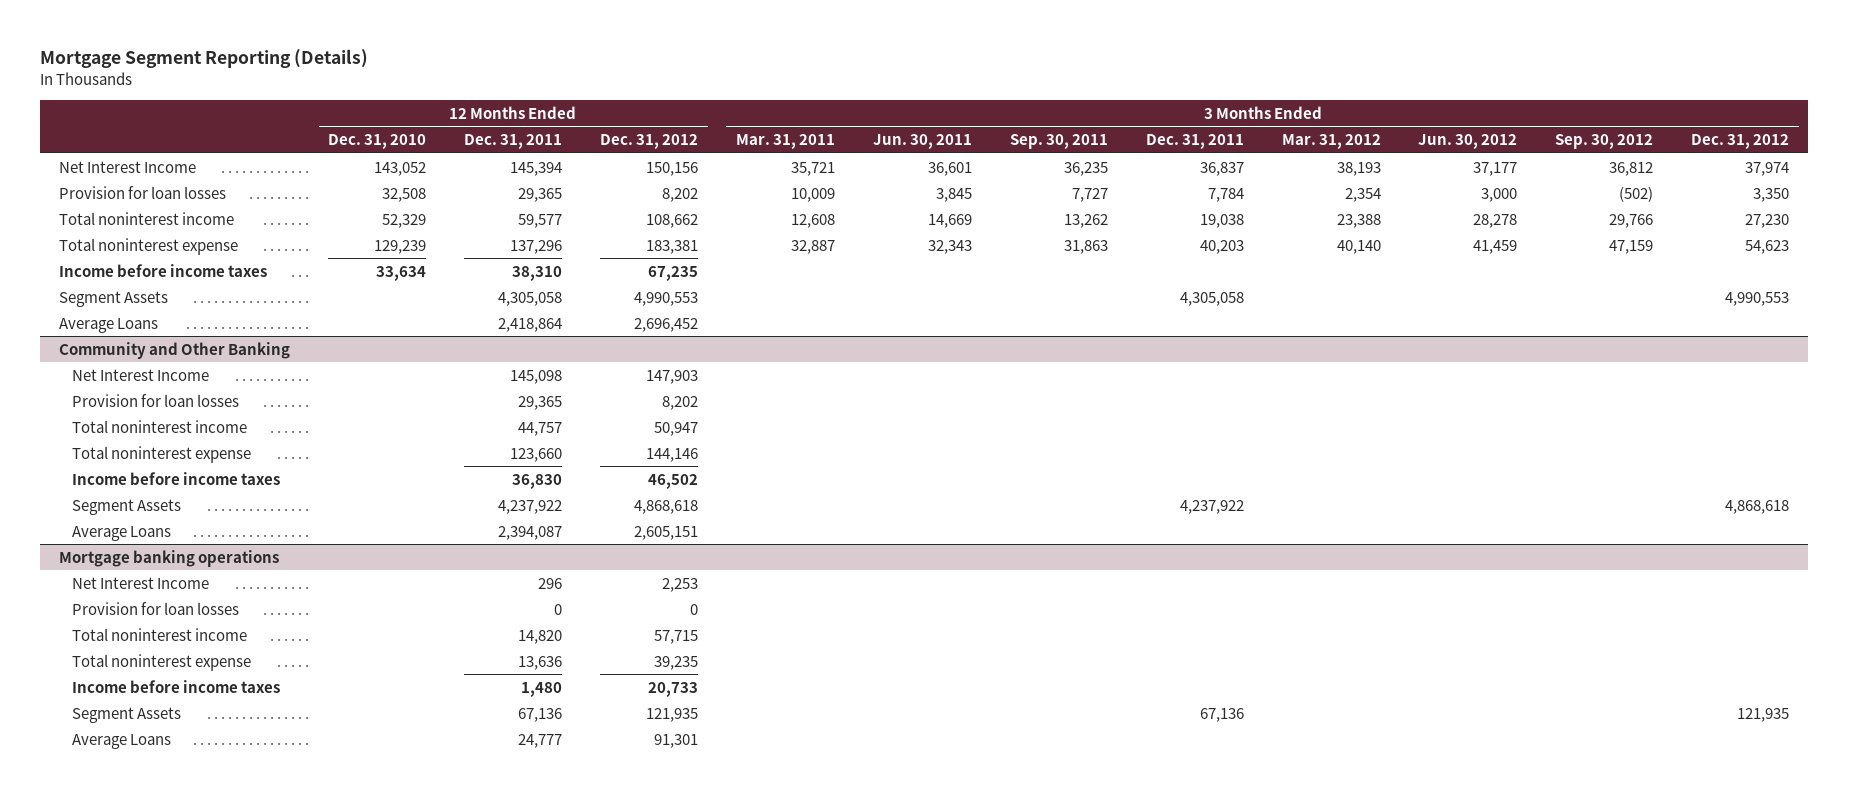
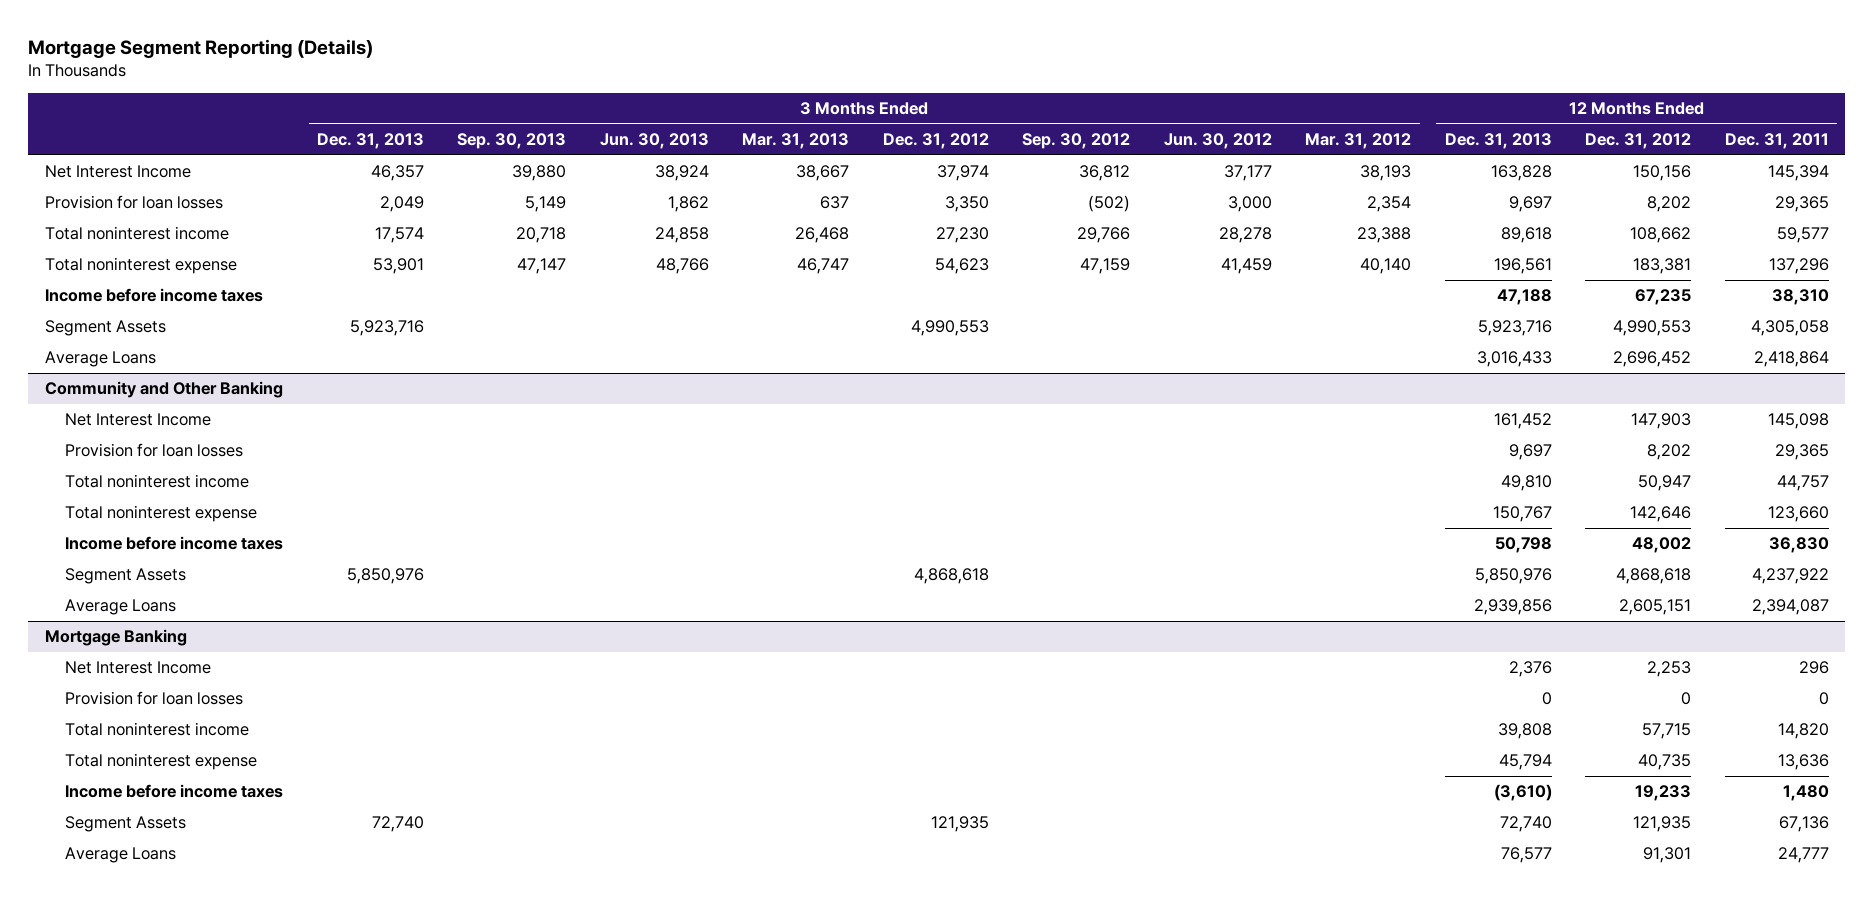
- | 12 Months Ended Dec. 31, 2010 | 12 Months Ended Dec. 31, 2011 | 12 Months Ended Dec. 31, 2012 | 3 Months Ended Mar. 31, 2011 | 3 Months Ended Jun. 30, 2011 | 3 Months Ended Sep. 30, 2011 | 3 Months Ended Dec. 31, 2011 | 3 Months Ended Mar. 31, 2012 | 3 Months Ended Jun. 30, 2012 | 3 Months Ended Sep. 30, 2012 | 3 Months Ended Dec. 31, 2012
+ | 3 Months Ended Dec. 31, 2013 | 3 Months Ended Sep. 30, 2013 | 3 Months Ended Jun. 30, 2013 | 3 Months Ended Mar. 31, 2013 | 3 Months Ended Dec. 31, 2012 | 3 Months Ended Sep. 30, 2012 | 3 Months Ended Jun. 30, 2012 | 3 Months Ended Mar. 31, 2012 | 12 Months Ended Dec. 31, 2013 | 12 Months Ended Dec. 31, 2012 | 12 Months Ended Dec. 31, 2011
@ Community and Other Banking
- Total noninterest expense | | 123,660 | 144,146 | | | | | | | |
- Income before income taxes | | 36,830 | 46,502 | | | | | | | |
+ Total noninterest expense | | | | | | | | | 150,767 | 142,646 | 123,660
+ Income before income taxes | | | | | | | | | 50,798 | 48,002 | 36,830
- Mortgage banking operations
+ Mortgage Banking
- Total noninterest expense | | 13,636 | 39,235 | | | | | | | |
- Income before income taxes | | 1,480 | 20,733 | | | | | | | |
+ Total noninterest expense | | | | | | | | | 45,794 | 40,735 | 13,636
+ Income before income taxes | | | | | | | | | (3,610) | 19,233 | 1,480

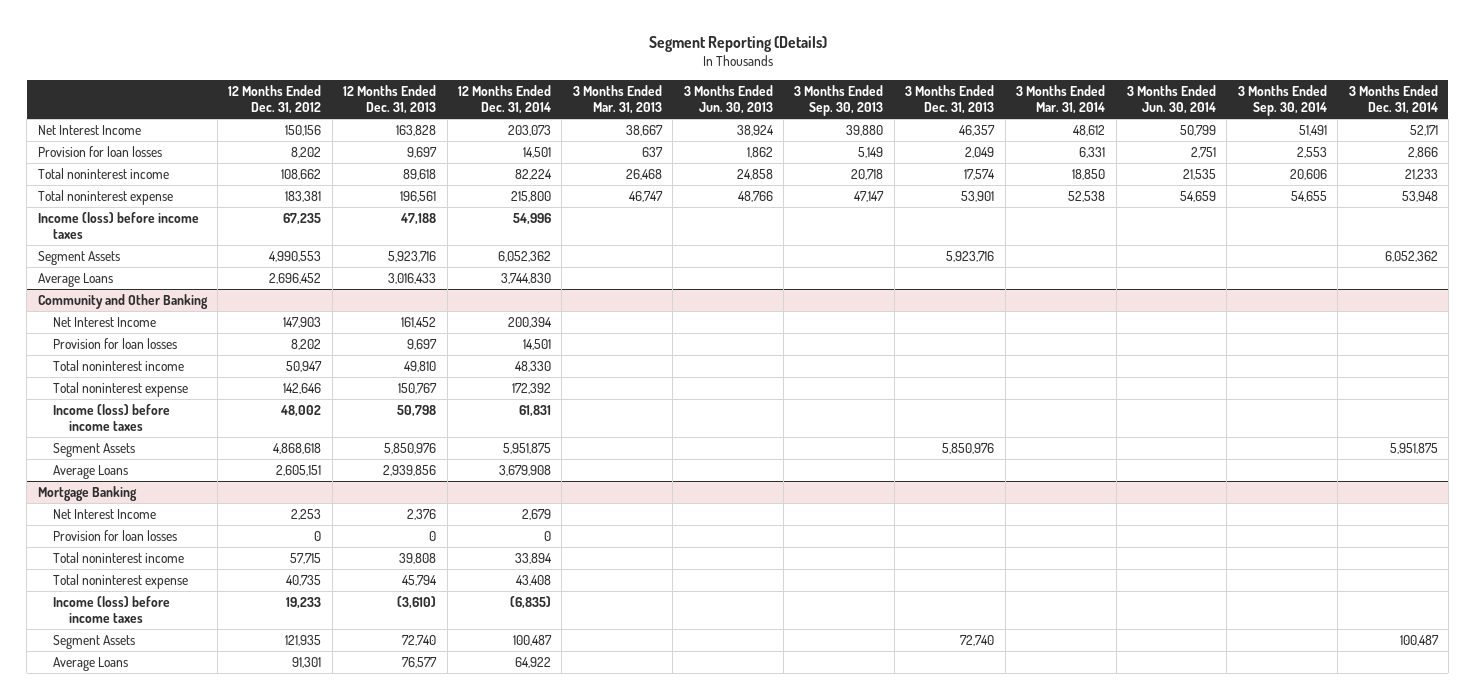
- Mortgage Segment Reporting (Details)
+ Segment Reporting (Details)
- | 3 Months Ended Dec. 31, 2013 | 3 Months Ended Sep. 30, 2013 | 3 Months Ended Jun. 30, 2013 | 3 Months Ended Mar. 31, 2013 | 3 Months Ended Dec. 31, 2012 | 3 Months Ended Sep. 30, 2012 | 3 Months Ended Jun. 30, 2012 | 3 Months Ended Mar. 31, 2012 | 12 Months Ended Dec. 31, 2013 | 12 Months Ended Dec. 31, 2012 | 12 Months Ended Dec. 31, 2011
+ | 12 Months Ended Dec. 31, 2012 | 12 Months Ended Dec. 31, 2013 | 12 Months Ended Dec. 31, 2014 | 3 Months Ended Mar. 31, 2013 | 3 Months Ended Jun. 30, 2013 | 3 Months Ended Sep. 30, 2013 | 3 Months Ended Dec. 31, 2013 | 3 Months Ended Mar. 31, 2014 | 3 Months Ended Jun. 30, 2014 | 3 Months Ended Sep. 30, 2014 | 3 Months Ended Dec. 31, 2014
- Income before income taxes | | | | | | | | | 47,188 | 67,235 | 38,310
+ Income (loss) before income taxes | 67,235 | 47,188 | 54,996 | | | | | | | |
@ Community and Other Banking
- Income before income taxes | | | | | | | | | 50,798 | 48,002 | 36,830
+ Income (loss) before income taxes | 48,002 | 50,798 | 61,831 | | | | | | | |
@ Mortgage Banking
- Income before income taxes | | | | | | | | | (3,610) | 19,233 | 1,480
+ Income (loss) before income taxes | 19,233 | (3,610) | (6,835) | | | | | | | |

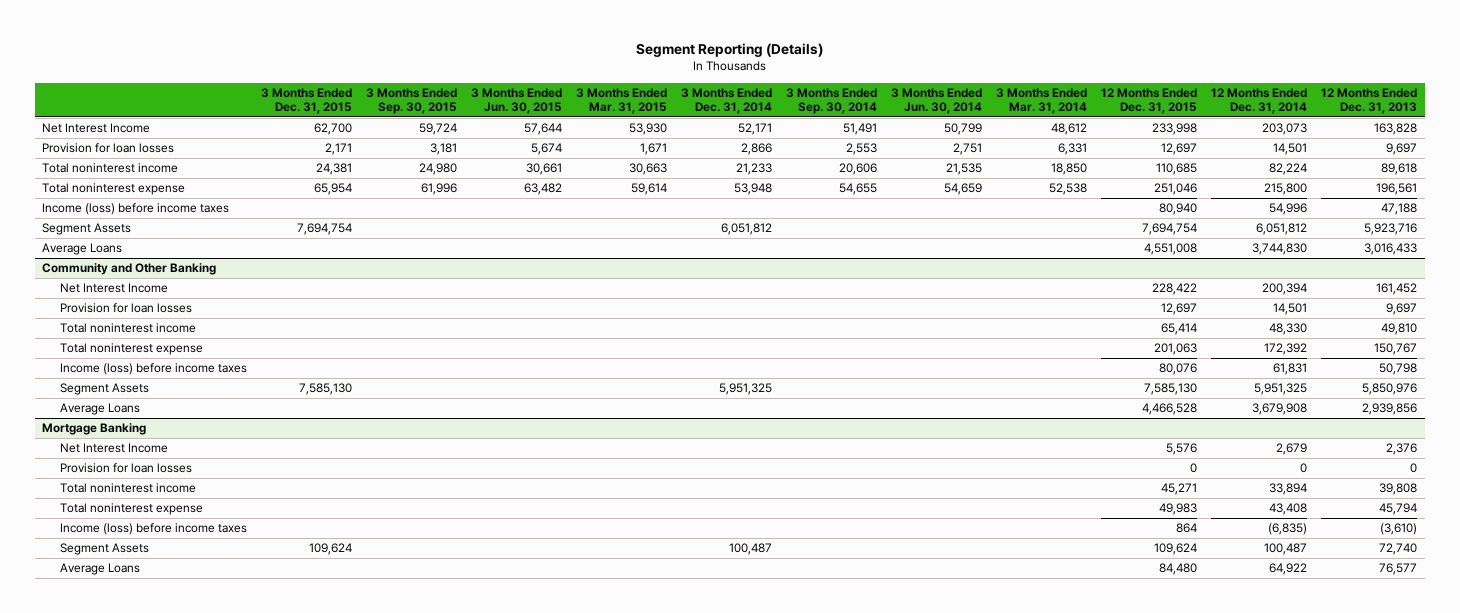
- | 12 Months Ended Dec. 31, 2012 | 12 Months Ended Dec. 31, 2013 | 12 Months Ended Dec. 31, 2014 | 3 Months Ended Mar. 31, 2013 | 3 Months Ended Jun. 30, 2013 | 3 Months Ended Sep. 30, 2013 | 3 Months Ended Dec. 31, 2013 | 3 Months Ended Mar. 31, 2014 | 3 Months Ended Jun. 30, 2014 | 3 Months Ended Sep. 30, 2014 | 3 Months Ended Dec. 31, 2014
+ | 3 Months Ended Dec. 31, 2015 | 3 Months Ended Sep. 30, 2015 | 3 Months Ended Jun. 30, 2015 | 3 Months Ended Mar. 31, 2015 | 3 Months Ended Dec. 31, 2014 | 3 Months Ended Sep. 30, 2014 | 3 Months Ended Jun. 30, 2014 | 3 Months Ended Mar. 31, 2014 | 12 Months Ended Dec. 31, 2015 | 12 Months Ended Dec. 31, 2014 | 12 Months Ended Dec. 31, 2013
- Segment Assets | 4,990,553 | 5,923,716 | 6,052,362 | | | | 5,923,716 | | | | 6,052,362
+ Segment Assets | 7,694,754 | | | | 6,051,812 | | | | 7,694,754 | 6,051,812 | 5,923,716
@ Community and Other Banking
- Segment Assets | 4,868,618 | 5,850,976 | 5,951,875 | | | | 5,850,976 | | | | 5,951,875
+ Segment Assets | 7,585,130 | | | | 5,951,325 | | | | 7,585,130 | 5,951,325 | 5,850,976

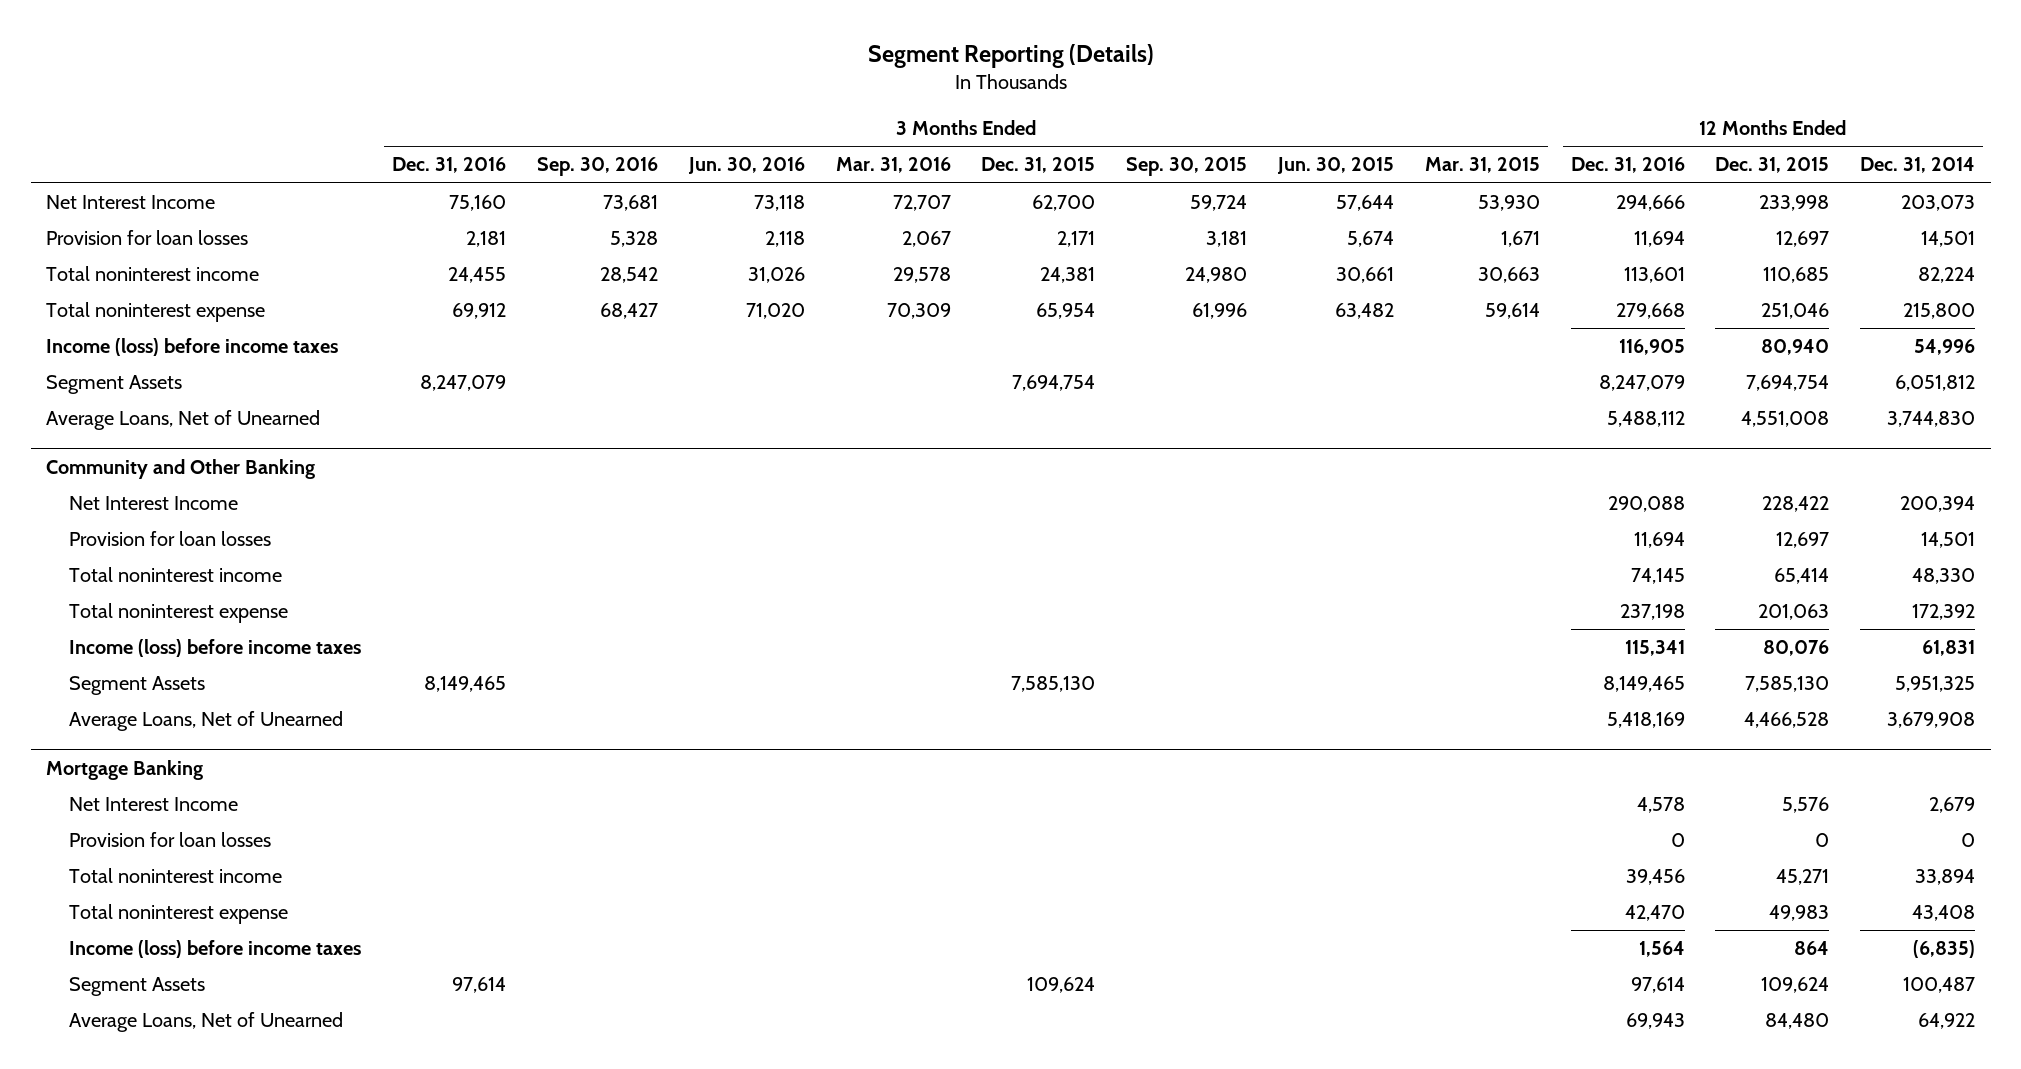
- | 3 Months Ended Dec. 31, 2015 | 3 Months Ended Sep. 30, 2015 | 3 Months Ended Jun. 30, 2015 | 3 Months Ended Mar. 31, 2015 | 3 Months Ended Dec. 31, 2014 | 3 Months Ended Sep. 30, 2014 | 3 Months Ended Jun. 30, 2014 | 3 Months Ended Mar. 31, 2014 | 12 Months Ended Dec. 31, 2015 | 12 Months Ended Dec. 31, 2014 | 12 Months Ended Dec. 31, 2013
+ | 3 Months Ended Dec. 31, 2016 | 3 Months Ended Sep. 30, 2016 | 3 Months Ended Jun. 30, 2016 | 3 Months Ended Mar. 31, 2016 | 3 Months Ended Dec. 31, 2015 | 3 Months Ended Sep. 30, 2015 | 3 Months Ended Jun. 30, 2015 | 3 Months Ended Mar. 31, 2015 | 12 Months Ended Dec. 31, 2016 | 12 Months Ended Dec. 31, 2015 | 12 Months Ended Dec. 31, 2014
- Average Loans | | | | | | | | | 4,551,008 | 3,744,830 | 3,016,433
+ Average Loans, Net of Unearned | | | | | | | | | 5,488,112 | 4,551,008 | 3,744,830
@ Community and Other Banking
- Average Loans | | | | | | | | | 4,466,528 | 3,679,908 | 2,939,856
+ Average Loans, Net of Unearned | | | | | | | | | 5,418,169 | 4,466,528 | 3,679,908
@ Mortgage Banking
- Average Loans | | | | | | | | | 84,480 | 64,922 | 76,577
+ Average Loans, Net of Unearned | | | | | | | | | 69,943 | 84,480 | 64,922

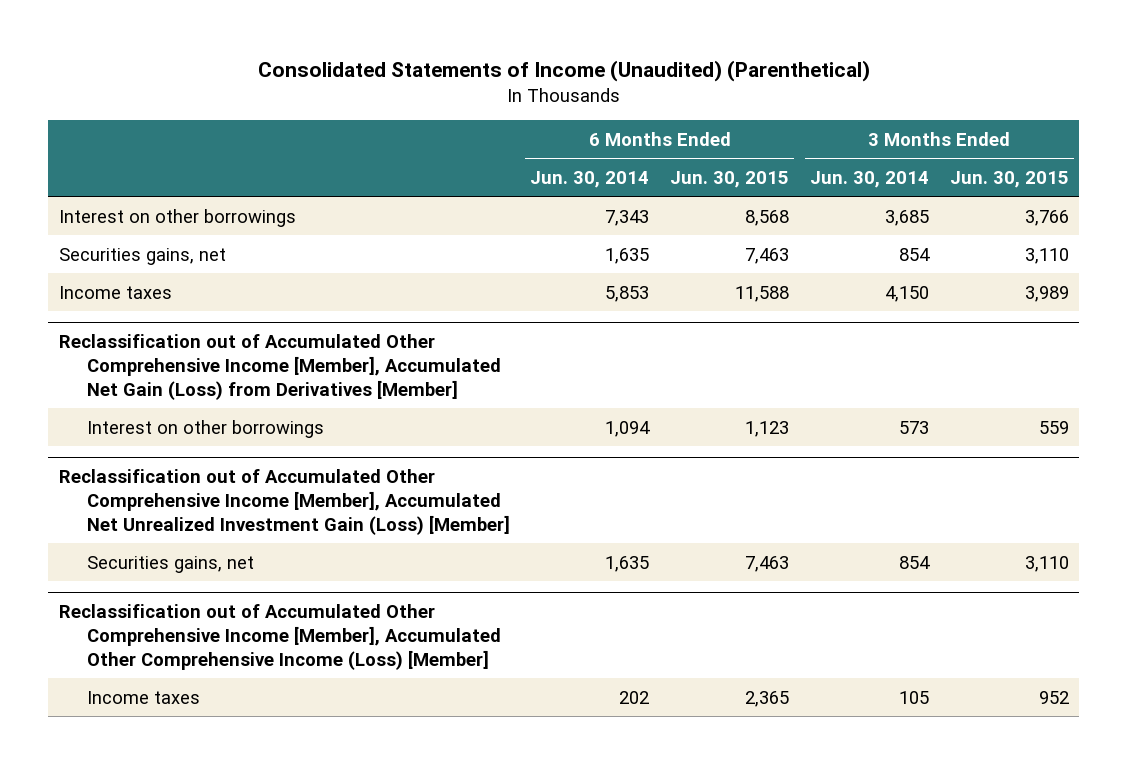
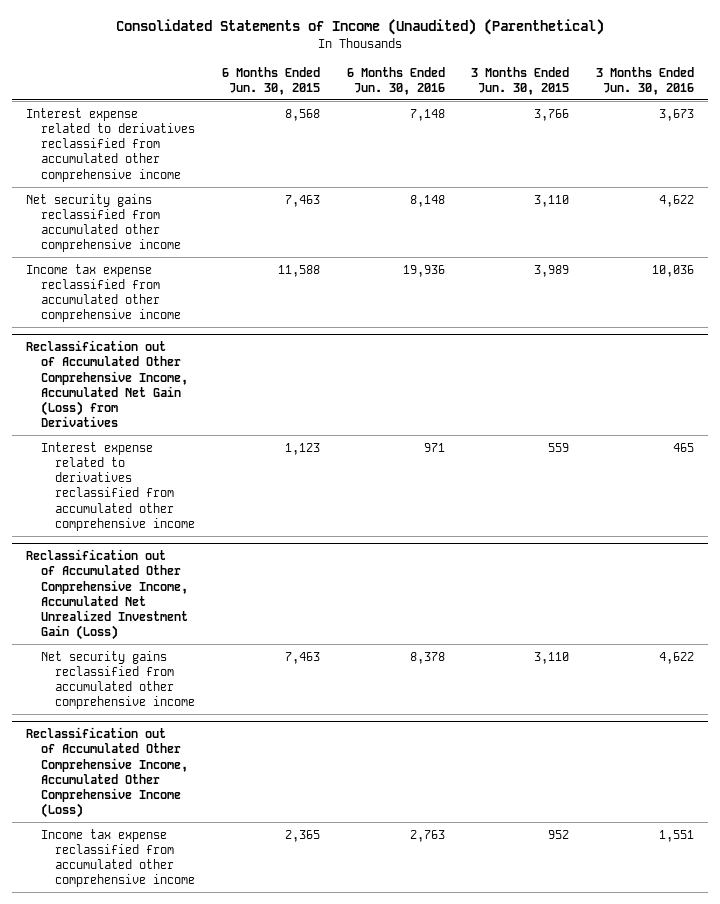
- | 6 Months Ended Jun. 30, 2014 | 6 Months Ended Jun. 30, 2015 | 3 Months Ended Jun. 30, 2014 | 3 Months Ended Jun. 30, 2015
+ | 6 Months Ended Jun. 30, 2015 | 6 Months Ended Jun. 30, 2016 | 3 Months Ended Jun. 30, 2015 | 3 Months Ended Jun. 30, 2016
- Interest on other borrowings | 7,343 | 8,568 | 3,685 | 3,766
- Securities gains, net | 1,635 | 7,463 | 854 | 3,110
- Income taxes | 5,853 | 11,588 | 4,150 | 3,989
- Reclassification out of Accumulated Other Comprehensive Income [Member], Accumulated Net Gain (Loss) from Derivatives [Member]
- Interest on other borrowings | 1,094 | 1,123 | 573 | 559
- Reclassification out of Accumulated Other Comprehensive Income [Member], Accumulated Net Unrealized Investment Gain (Loss) [Member]
- Securities gains, net | 1,635 | 7,463 | 854 | 3,110
- Reclassification out of Accumulated Other Comprehensive Income [Member], Accumulated Other Comprehensive Income (Loss) [Member]
- Income taxes | 202 | 2,365 | 105 | 952
+ Interest expense related to derivatives reclassified from accumulated other comprehensive income | 8,568 | 7,148 | 3,766 | 3,673
+ Net security gains reclassified from accumulated other comprehensive income | 7,463 | 8,148 | 3,110 | 4,622
+ Income tax expense reclassified from accumulated other comprehensive income | 11,588 | 19,936 | 3,989 | 10,036
+ Reclassification out of Accumulated Other Comprehensive Income, Accumulated Net Gain (Loss) from Derivatives
+ Interest expense related to derivatives reclassified from accumulated other comprehensive income | 1,123 | 971 | 559 | 465
+ Reclassification out of Accumulated Other Comprehensive Income, Accumulated Net Unrealized Investment Gain (Loss)
+ Net security gains reclassified from accumulated other comprehensive income | 7,463 | 8,378 | 3,110 | 4,622
+ Reclassification out of Accumulated Other Comprehensive Income, Accumulated Other Comprehensive Income (Loss)
+ Income tax expense reclassified from accumulated other comprehensive income | 2,365 | 2,763 | 952 | 1,551

